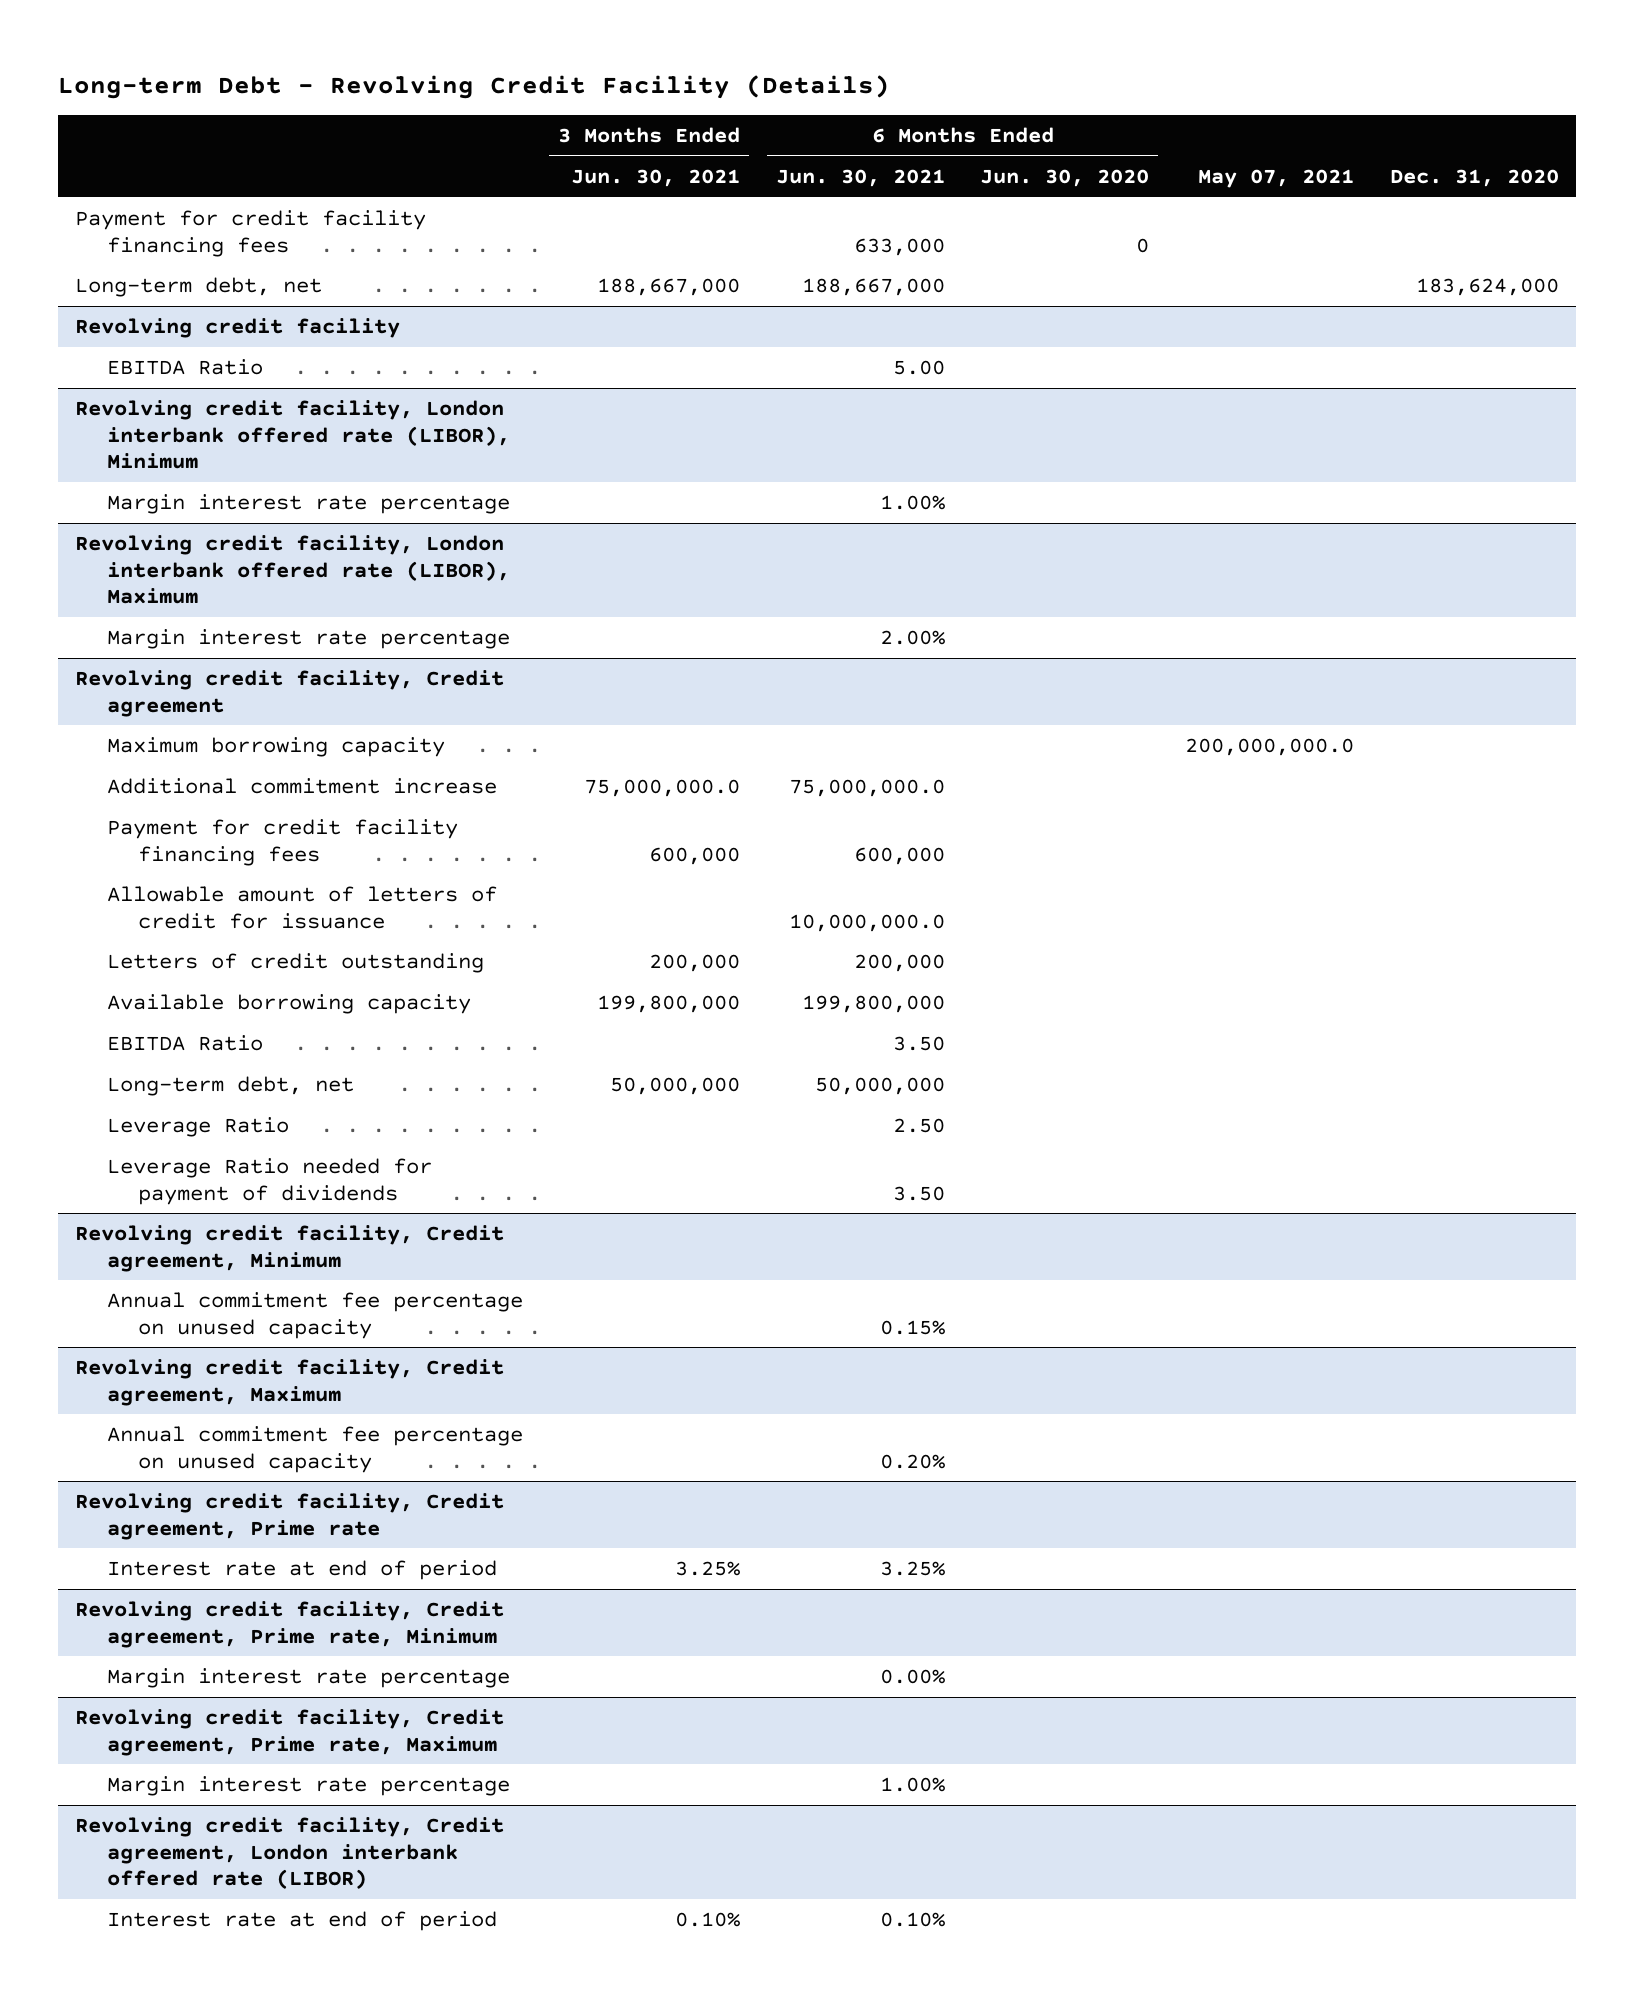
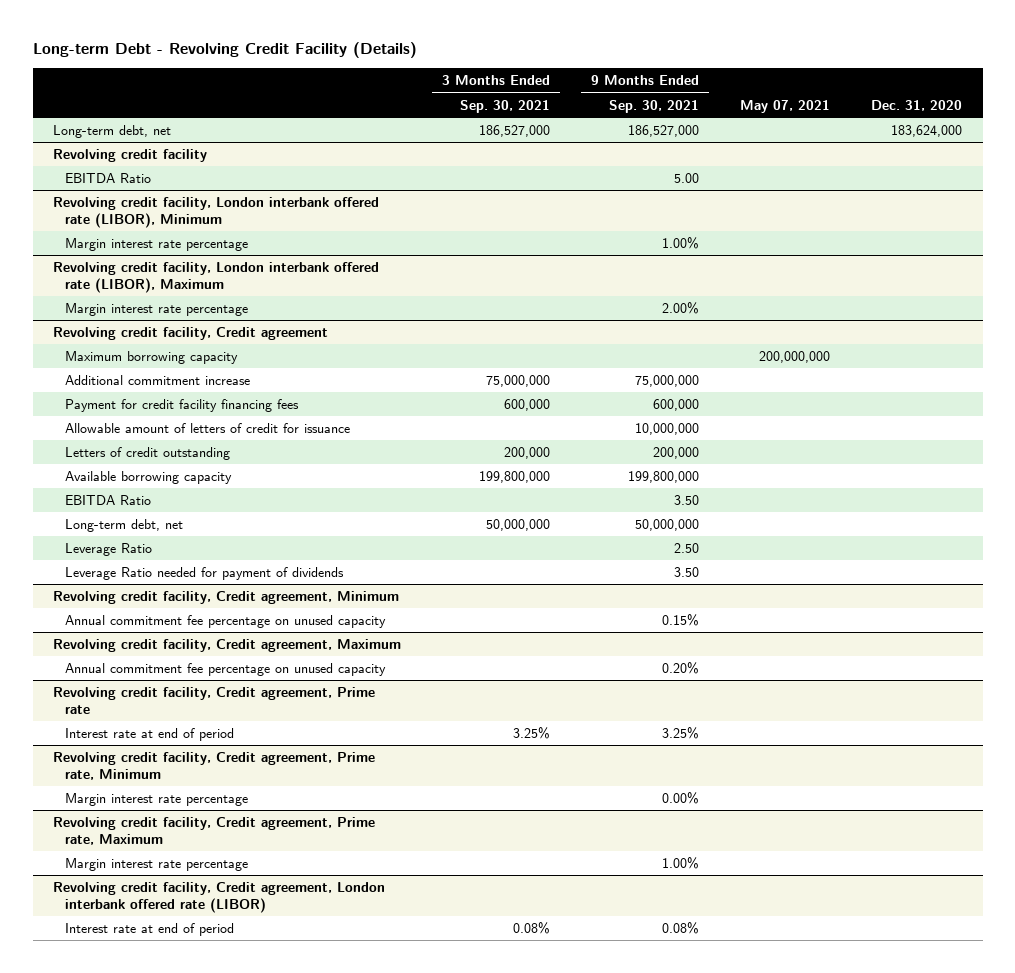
- | 3 Months Ended Jun. 30, 2021 | 6 Months Ended Jun. 30, 2021 | 6 Months Ended Jun. 30, 2020 | May 07, 2021 | Dec. 31, 2020
+ | 3 Months Ended Sep. 30, 2021 | 9 Months Ended Sep. 30, 2021 | May 07, 2021 | Dec. 31, 2020
- Payment for credit facility financing fees | | 633,000 | 0 | |
@ Revolving credit facility, Credit agreement
- Maximum borrowing capacity | | | | 200,000,000.0 |
+ Maximum borrowing capacity | | | 200,000,000 |

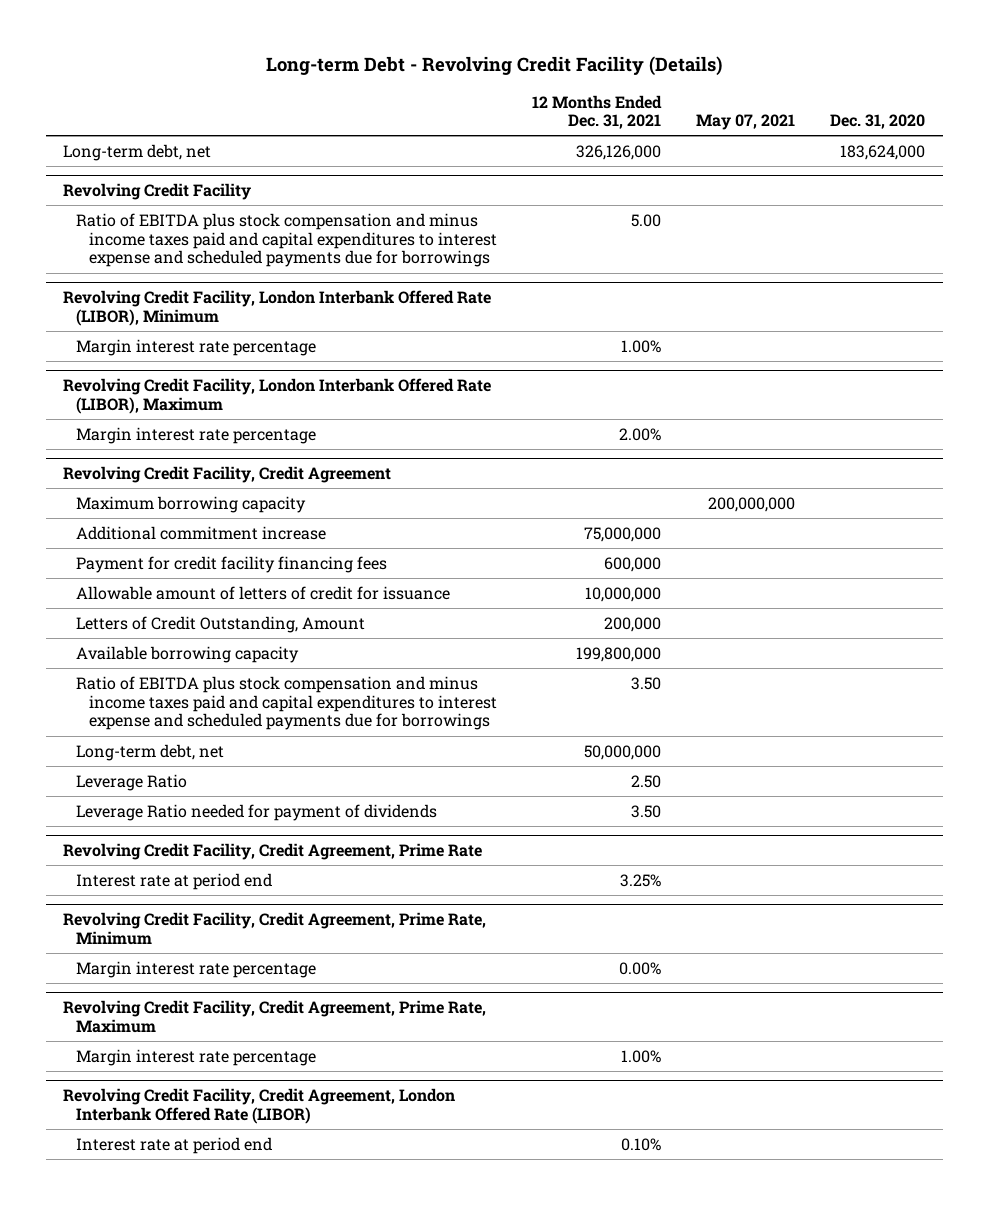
- | 3 Months Ended Sep. 30, 2021 | 9 Months Ended Sep. 30, 2021 | May 07, 2021 | Dec. 31, 2020
+ | 12 Months Ended Dec. 31, 2021 | May 07, 2021 | Dec. 31, 2020
- Revolving credit facility
- EBITDA Ratio | | 5.00 | |
- Revolving credit facility, London interbank offered rate (LIBOR), Minimum
+ Revolving Credit Facility
+ Ratio of EBITDA plus stock compensation and minus income taxes paid and capital expenditures to interest expense and scheduled payments due for borrowings | 5.00 | |
+ Revolving Credit Facility, London Interbank Offered Rate (LIBOR), Minimum
- Revolving credit facility, London interbank offered rate (LIBOR), Maximum
+ Revolving Credit Facility, London Interbank Offered Rate (LIBOR), Maximum
- Revolving credit facility, Credit agreement
+ Revolving Credit Facility, Credit Agreement
- Letters of credit outstanding | 200,000 | 200,000 | |
+ Letters of Credit Outstanding, Amount | 200,000 | |
- EBITDA Ratio | | 3.50 | |
+ Ratio of EBITDA plus stock compensation and minus income taxes paid and capital expenditures to interest expense and scheduled payments due for borrowings | 3.50 | |
- Revolving credit facility, Credit agreement, Minimum
- Annual commitment fee percentage on unused capacity | | 0.15% | |
- Revolving credit facility, Credit agreement, Maximum
- Annual commitment fee percentage on unused capacity | | 0.20% | |
- Revolving credit facility, Credit agreement, Prime rate
- Interest rate at end of period | 3.25% | 3.25% | |
- Revolving credit facility, Credit agreement, Prime rate, Minimum
+ Revolving Credit Facility, Credit Agreement, Prime Rate
+ Interest rate at period end | 3.25% | |
+ Revolving Credit Facility, Credit Agreement, Prime Rate, Minimum
- Revolving credit facility, Credit agreement, Prime rate, Maximum
+ Revolving Credit Facility, Credit Agreement, Prime Rate, Maximum
- Revolving credit facility, Credit agreement, London interbank offered rate (LIBOR)
- Interest rate at end of period | 0.08% | 0.08% | |
+ Revolving Credit Facility, Credit Agreement, London Interbank Offered Rate (LIBOR)
+ Interest rate at period end | 0.10% | |

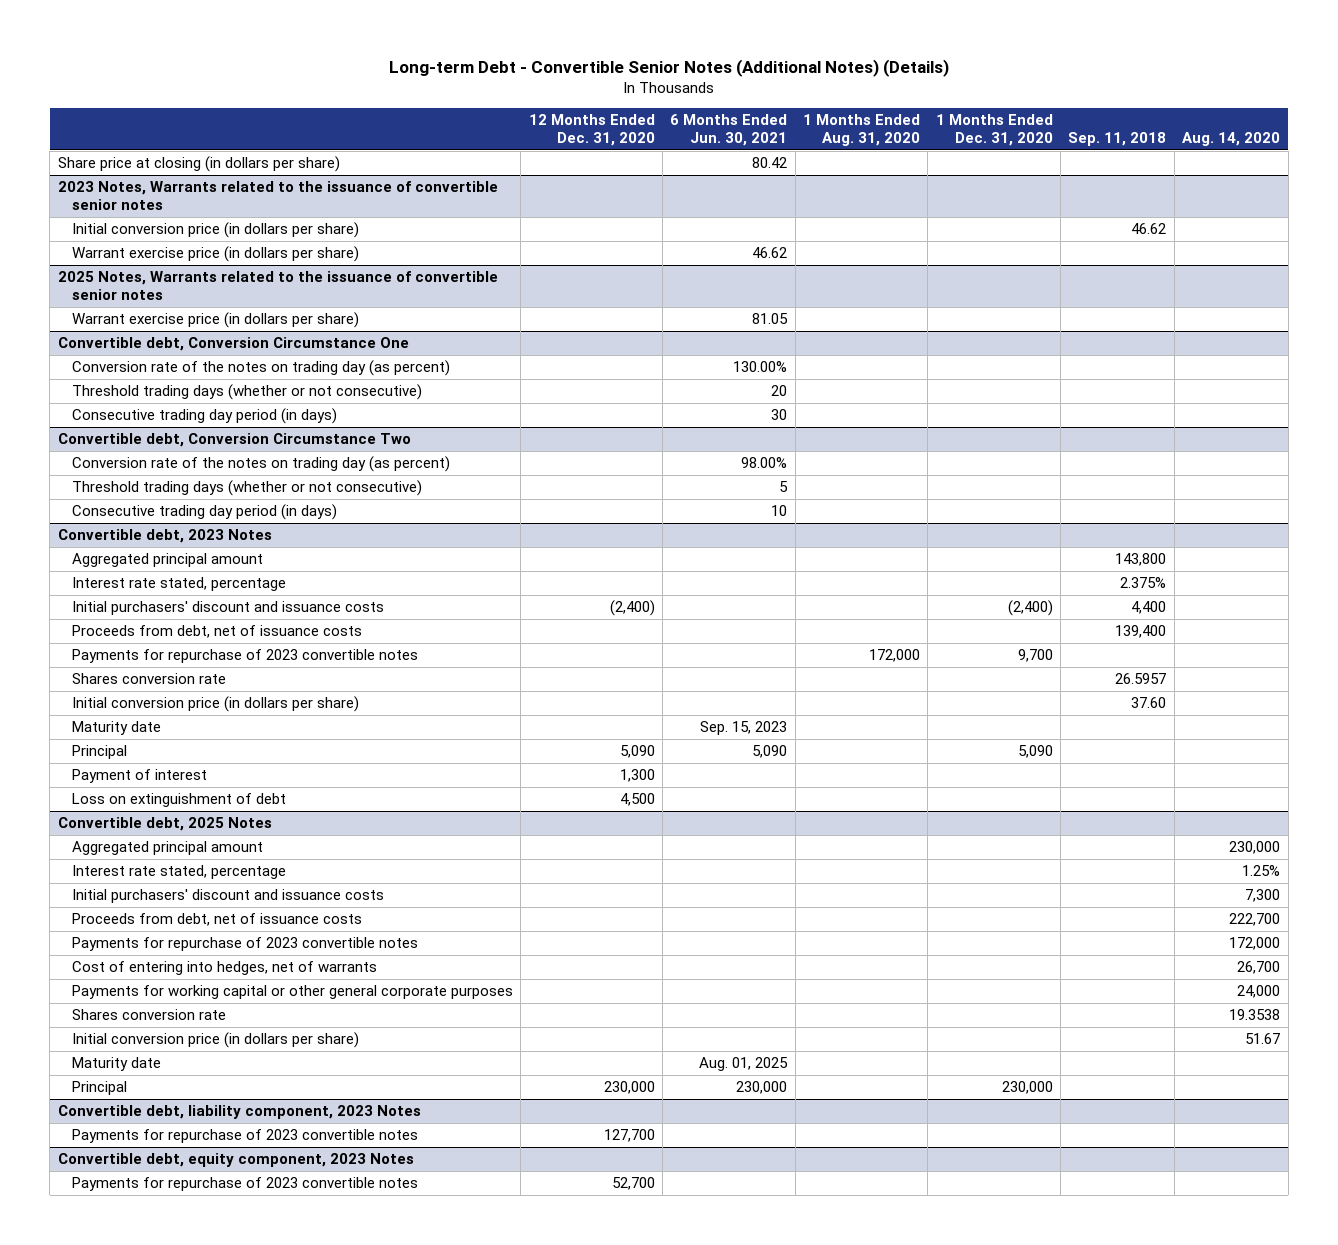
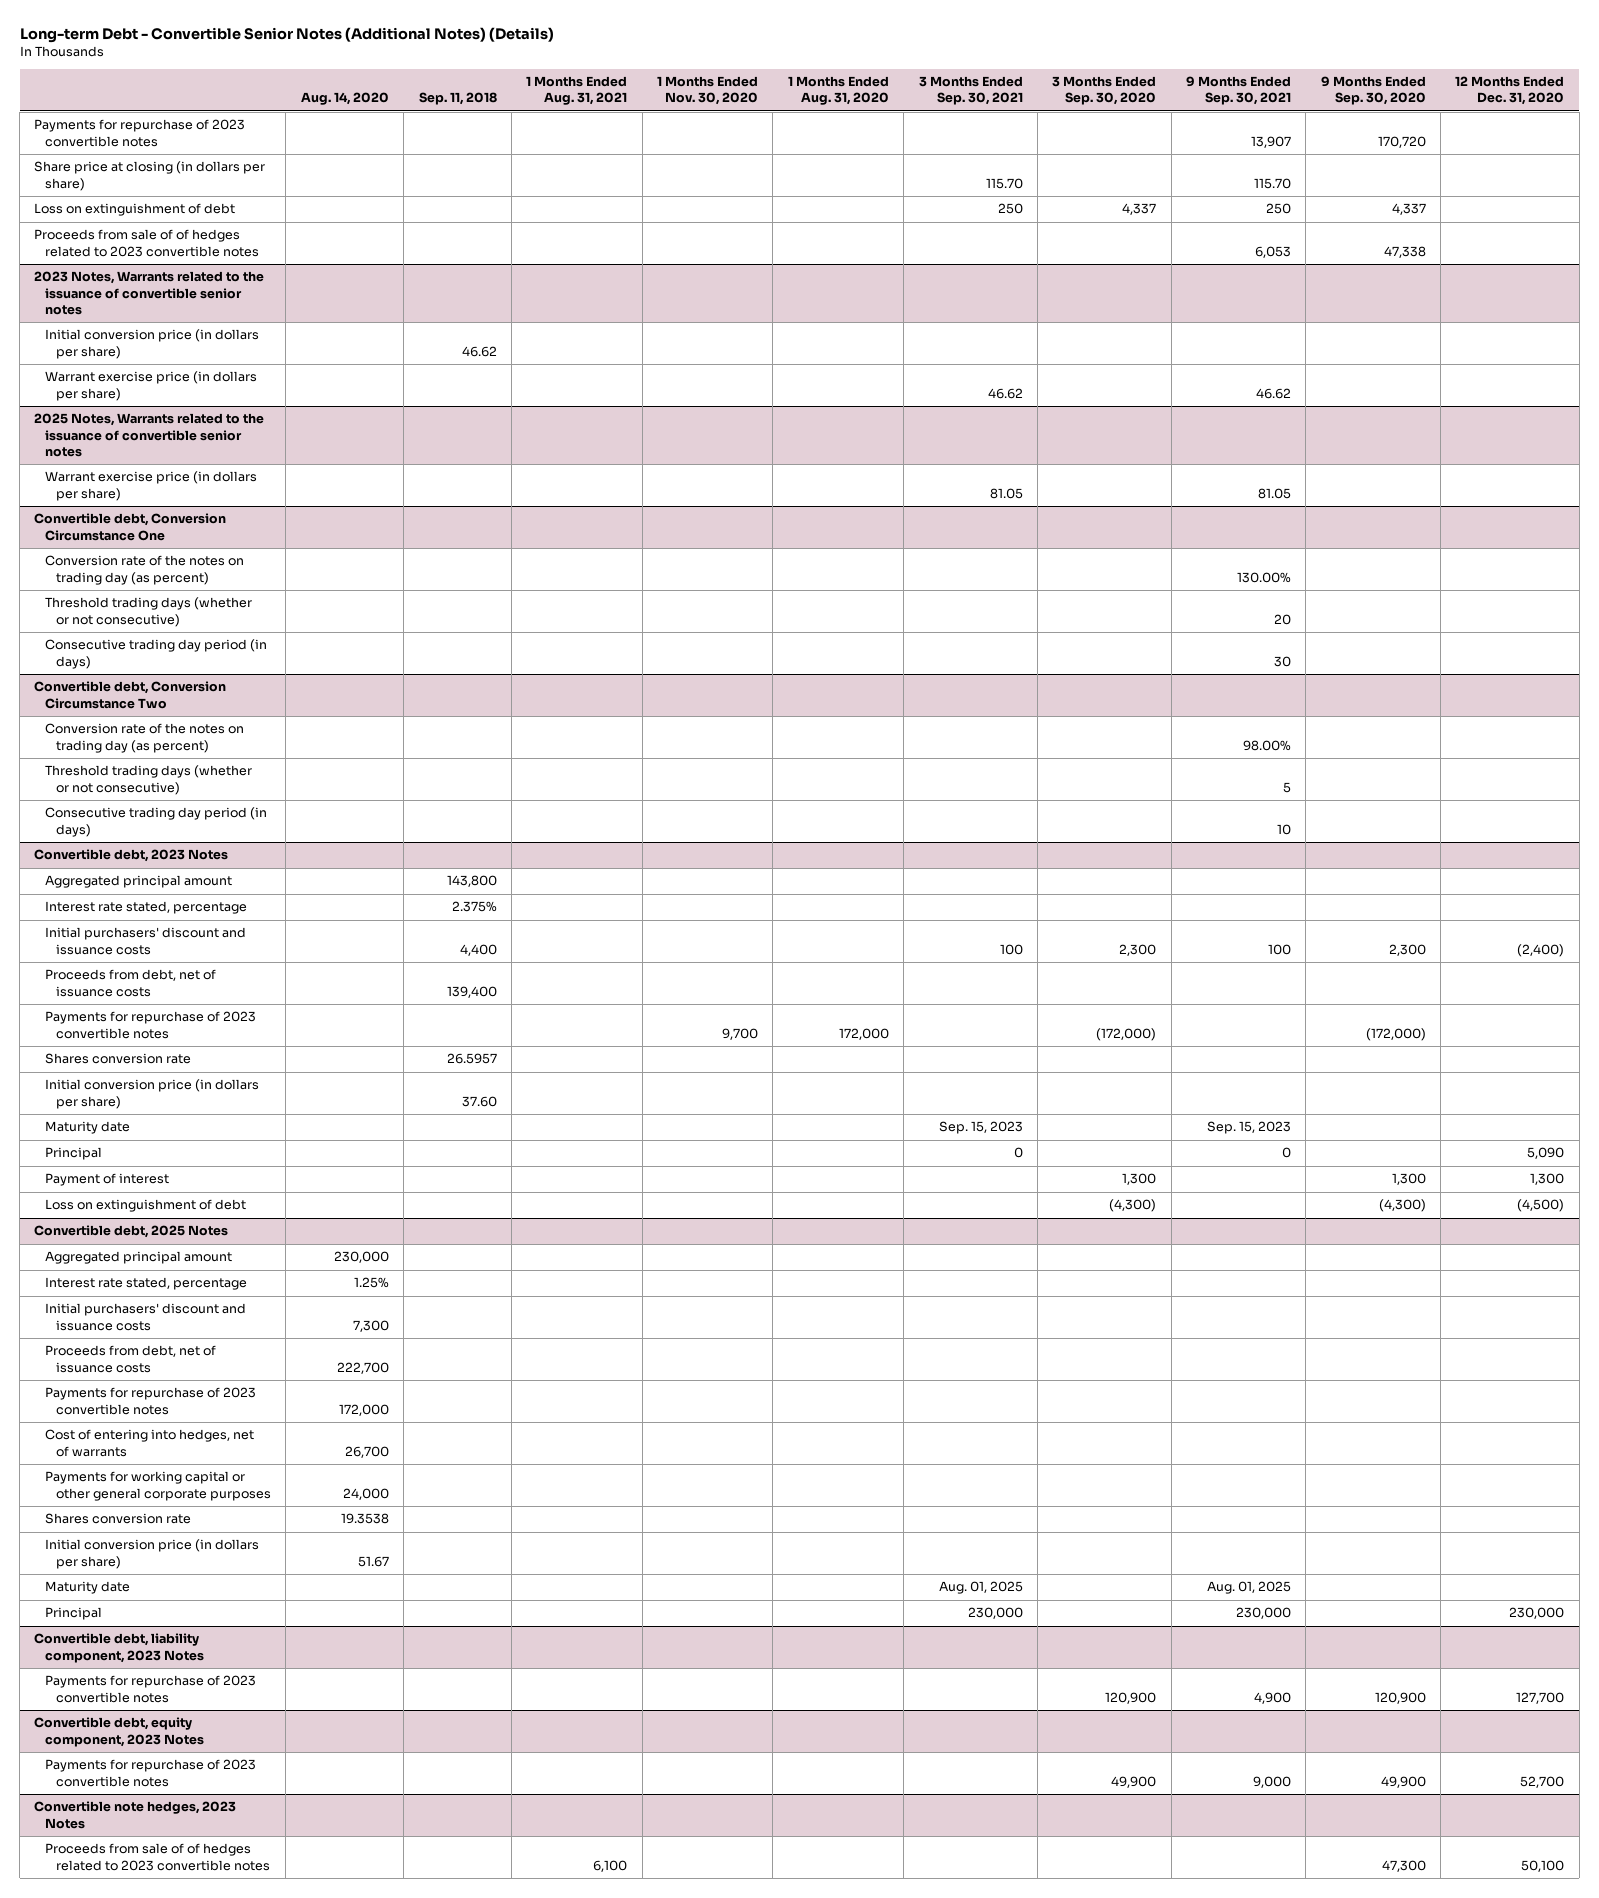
- | 12 Months Ended Dec. 31, 2020 | 6 Months Ended Jun. 30, 2021 | 1 Months Ended Aug. 31, 2020 | 1 Months Ended Dec. 31, 2020 | Sep. 11, 2018 | Aug. 14, 2020
+ | Aug. 14, 2020 | Sep. 11, 2018 | 1 Months Ended Aug. 31, 2021 | 1 Months Ended Nov. 30, 2020 | 1 Months Ended Aug. 31, 2020 | 3 Months Ended Sep. 30, 2021 | 3 Months Ended Sep. 30, 2020 | 9 Months Ended Sep. 30, 2021 | 9 Months Ended Sep. 30, 2020 | 12 Months Ended Dec. 31, 2020
+ Payments for repurchase of 2023 convertible notes | | | | | | | | 13,907 | 170,720 |
+ Loss on extinguishment of debt | | | | | | 250 | 4,337 | 250 | 4,337 |
+ Proceeds from sale of of hedges related to 2023 convertible notes | | | | | | | | 6,053 | 47,338 |
@ Convertible debt, 2023 Notes
- Loss on extinguishment of debt | 4,500 | | | | |
+ Loss on extinguishment of debt | | | | | | | (4,300) | | (4,300) | (4,500)
+ Convertible note hedges, 2023 Notes
+ Proceeds from sale of of hedges related to 2023 convertible notes | | | 6,100 | | | | | | 47,300 | 50,100

